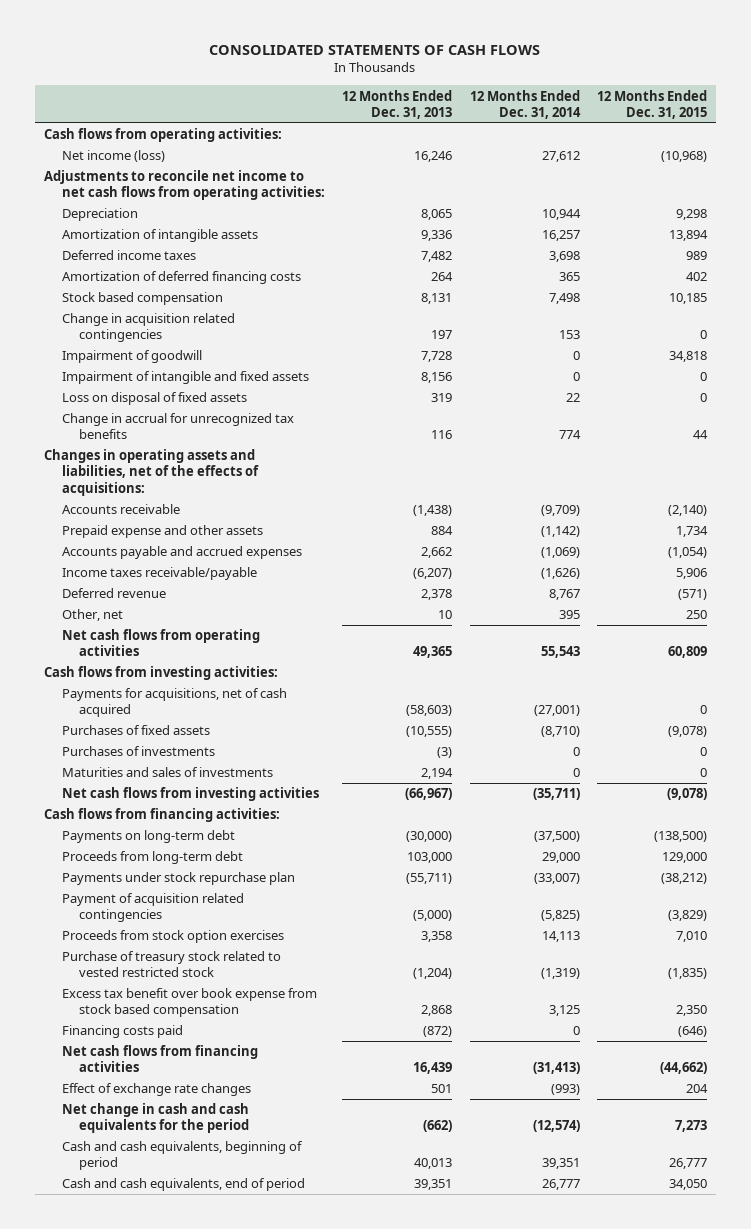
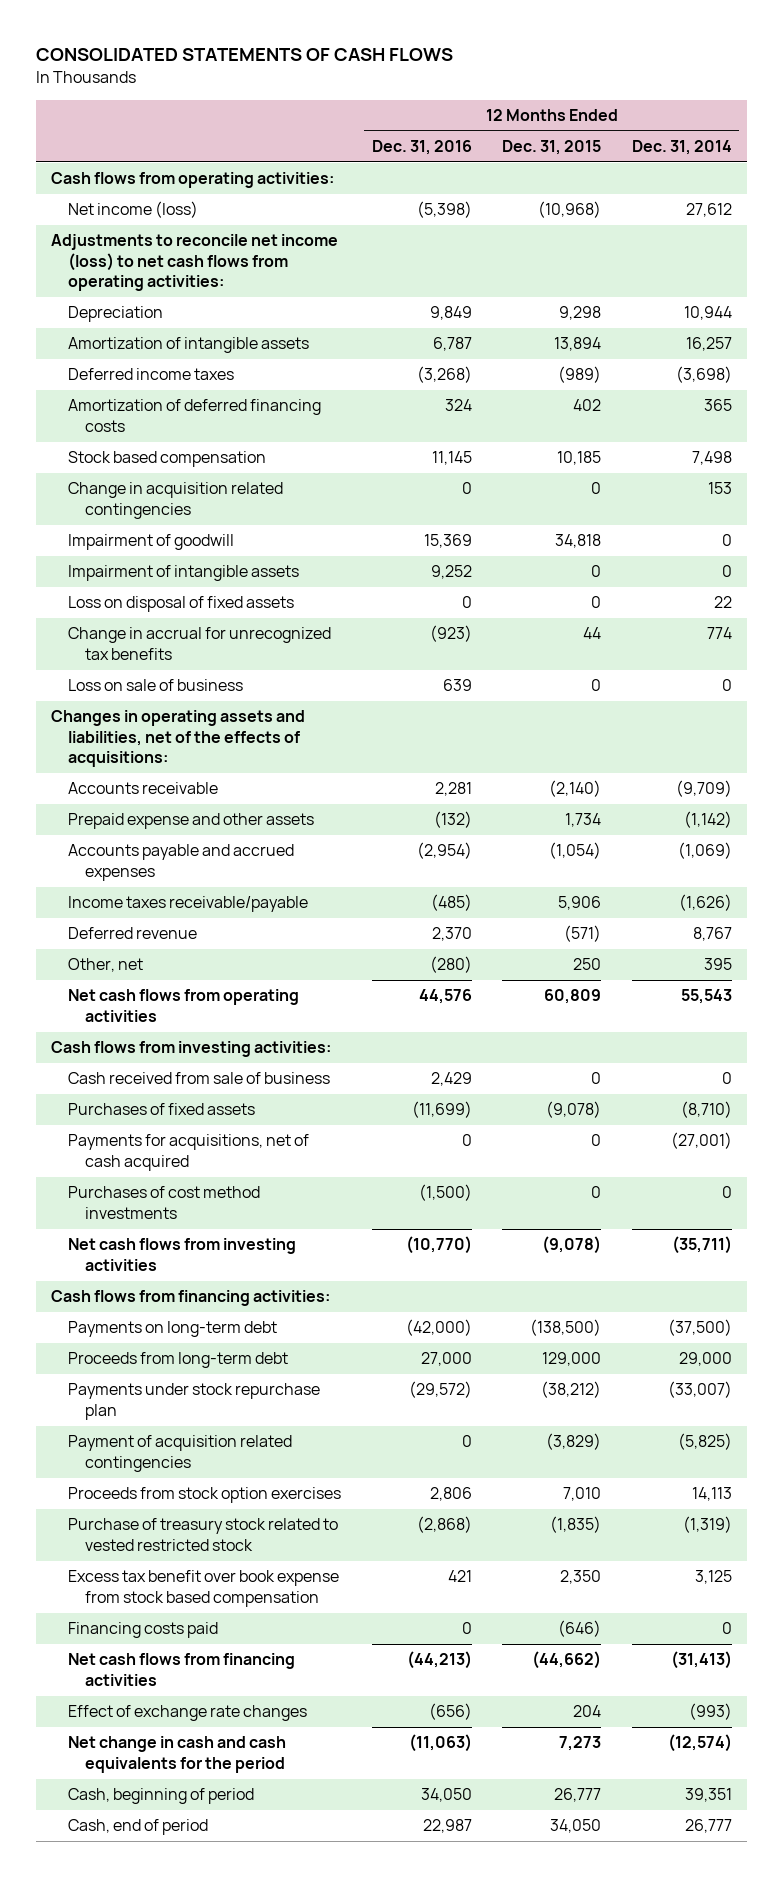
- | 12 Months Ended Dec. 31, 2013 | 12 Months Ended Dec. 31, 2014 | 12 Months Ended Dec. 31, 2015
+ | 12 Months Ended Dec. 31, 2016 | 12 Months Ended Dec. 31, 2015 | 12 Months Ended Dec. 31, 2014
- Adjustments to reconcile net income to net cash flows from operating activities:
+ Adjustments to reconcile net income (loss) to net cash flows from operating activities:
- Deferred income taxes | 7,482 | 3,698 | 989
+ Deferred income taxes | (3,268) | (989) | (3,698)
- Impairment of intangible and fixed assets | 8,156 | 0 | 0
+ Impairment of intangible assets | 9,252 | 0 | 0
+ Loss on sale of business | 639 | 0 | 0
+ Cash received from sale of business | 2,429 | 0 | 0
- Purchases of investments | (3) | 0 | 0
- Maturities and sales of investments | 2,194 | 0 | 0
moved down: Payments for acquisitions, net of cash acquired | 0 | 0 | (27,001)
+ Purchases of cost method investments | (1,500) | 0 | 0
- Cash and cash equivalents, beginning of period | 40,013 | 39,351 | 26,777
- Cash and cash equivalents, end of period | 39,351 | 26,777 | 34,050
+ Cash, beginning of period | 34,050 | 26,777 | 39,351
+ Cash, end of period | 22,987 | 34,050 | 26,777

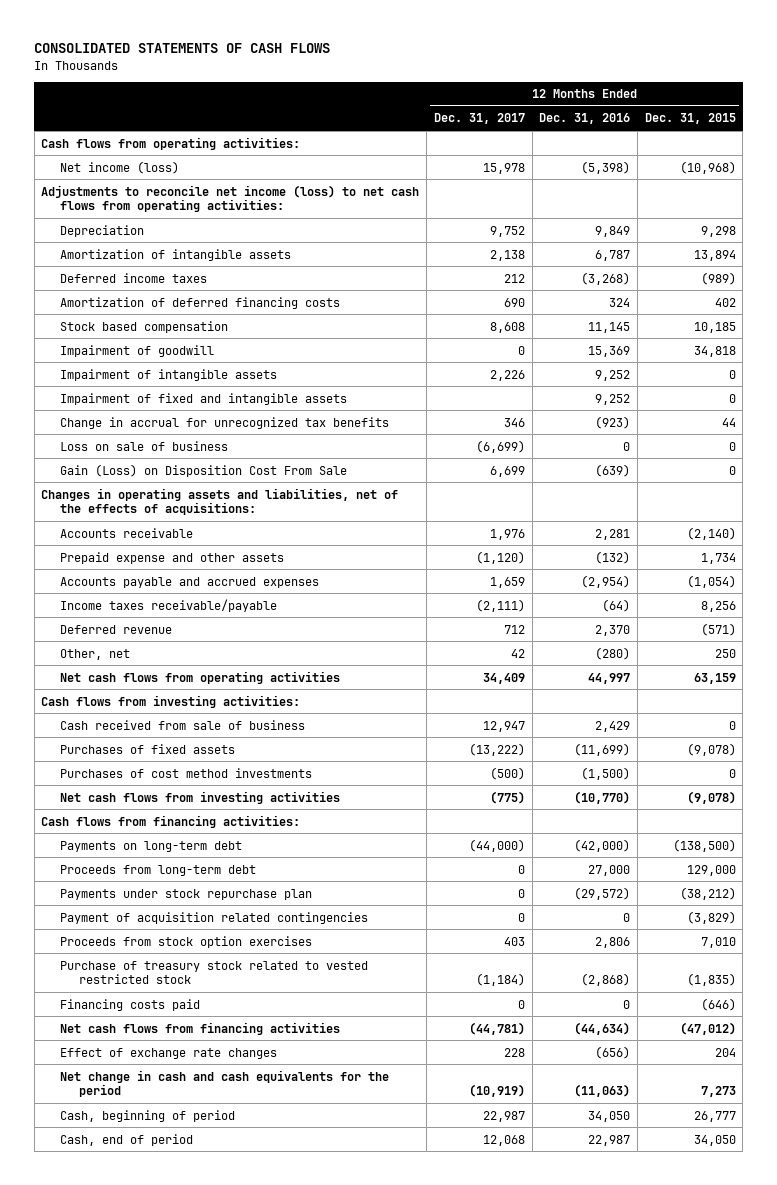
- | 12 Months Ended Dec. 31, 2016 | 12 Months Ended Dec. 31, 2015 | 12 Months Ended Dec. 31, 2014
+ | 12 Months Ended Dec. 31, 2017 | 12 Months Ended Dec. 31, 2016 | 12 Months Ended Dec. 31, 2015
- Change in acquisition related contingencies | 0 | 0 | 153
- Loss on disposal of fixed assets | 0 | 0 | 22
+ Impairment of fixed and intangible assets | | 9,252 | 0
- Loss on sale of business | 639 | 0 | 0
+ Loss on sale of business | (6,699) | 0 | 0
+ Gain (Loss) on Disposition Cost From Sale | 6,699 | (639) | 0
- Income taxes receivable/payable | (485) | 5,906 | (1,626)
+ Income taxes receivable/payable | (2,111) | (64) | 8,256
- Net cash flows from operating activities | 44,576 | 60,809 | 55,543
+ Net cash flows from operating activities | 34,409 | 44,997 | 63,159
- Payments for acquisitions, net of cash acquired | 0 | 0 | (27,001)
- Excess tax benefit over book expense from stock based compensation | 421 | 2,350 | 3,125
- Net cash flows from financing activities | (44,213) | (44,662) | (31,413)
+ Net cash flows from financing activities | (44,781) | (44,634) | (47,012)

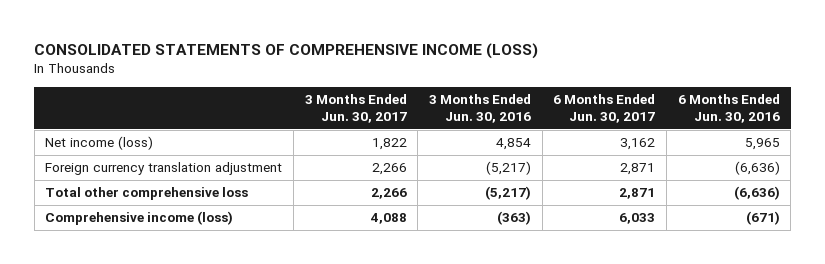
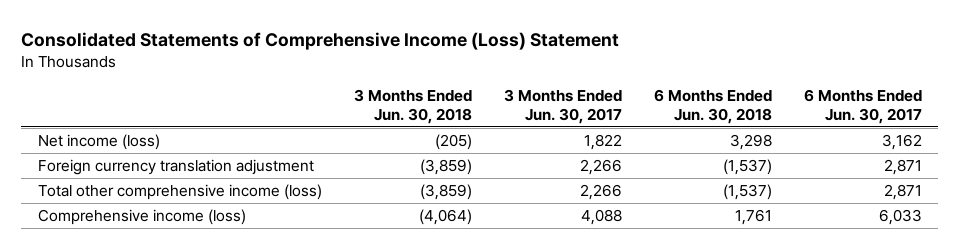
- CONSOLIDATED STATEMENTS OF COMPREHENSIVE INCOME (LOSS)
+ Consolidated Statements of Comprehensive Income (Loss) Statement
- | 3 Months Ended Jun. 30, 2017 | 3 Months Ended Jun. 30, 2016 | 6 Months Ended Jun. 30, 2017 | 6 Months Ended Jun. 30, 2016
+ | 3 Months Ended Jun. 30, 2018 | 3 Months Ended Jun. 30, 2017 | 6 Months Ended Jun. 30, 2018 | 6 Months Ended Jun. 30, 2017
- Total other comprehensive loss | 2,266 | (5,217) | 2,871 | (6,636)
+ Total other comprehensive income (loss) | (3,859) | 2,266 | (1,537) | 2,871

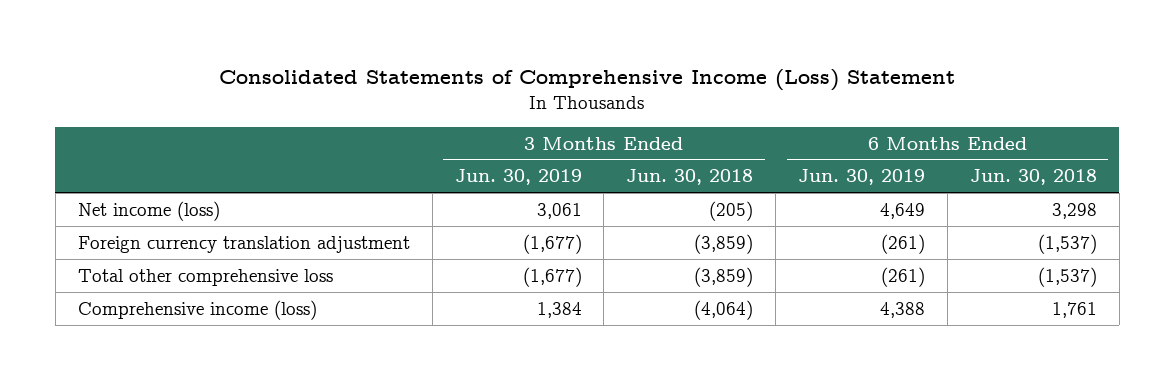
- | 3 Months Ended Jun. 30, 2018 | 3 Months Ended Jun. 30, 2017 | 6 Months Ended Jun. 30, 2018 | 6 Months Ended Jun. 30, 2017
+ | 3 Months Ended Jun. 30, 2019 | 3 Months Ended Jun. 30, 2018 | 6 Months Ended Jun. 30, 2019 | 6 Months Ended Jun. 30, 2018
- Total other comprehensive income (loss) | (3,859) | 2,266 | (1,537) | 2,871
+ Total other comprehensive loss | (1,677) | (3,859) | (261) | (1,537)

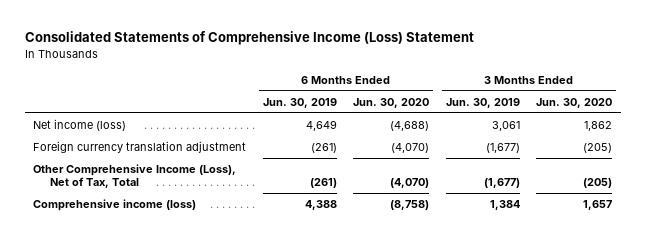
- | 3 Months Ended Jun. 30, 2019 | 3 Months Ended Jun. 30, 2018 | 6 Months Ended Jun. 30, 2019 | 6 Months Ended Jun. 30, 2018
+ | 6 Months Ended Jun. 30, 2019 | 6 Months Ended Jun. 30, 2020 | 3 Months Ended Jun. 30, 2019 | 3 Months Ended Jun. 30, 2020
- Total other comprehensive loss | (1,677) | (3,859) | (261) | (1,537)
+ Other Comprehensive Income (Loss), Net of Tax, Total | (261) | (4,070) | (1,677) | (205)

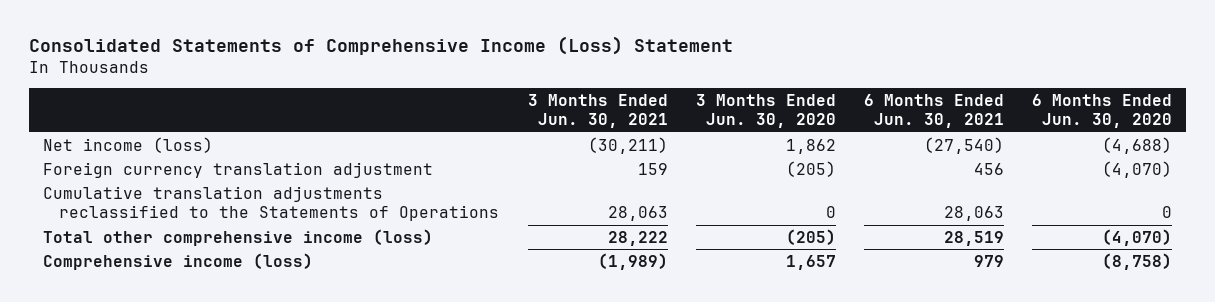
- | 6 Months Ended Jun. 30, 2019 | 6 Months Ended Jun. 30, 2020 | 3 Months Ended Jun. 30, 2019 | 3 Months Ended Jun. 30, 2020
+ | 3 Months Ended Jun. 30, 2021 | 3 Months Ended Jun. 30, 2020 | 6 Months Ended Jun. 30, 2021 | 6 Months Ended Jun. 30, 2020
- Other Comprehensive Income (Loss), Net of Tax, Total | (261) | (4,070) | (1,677) | (205)
+ Cumulative translation adjustments reclassified to the Statements of Operations | 28,063 | 0 | 28,063 | 0
+ Total other comprehensive income (loss) | 28,222 | (205) | 28,519 | (4,070)

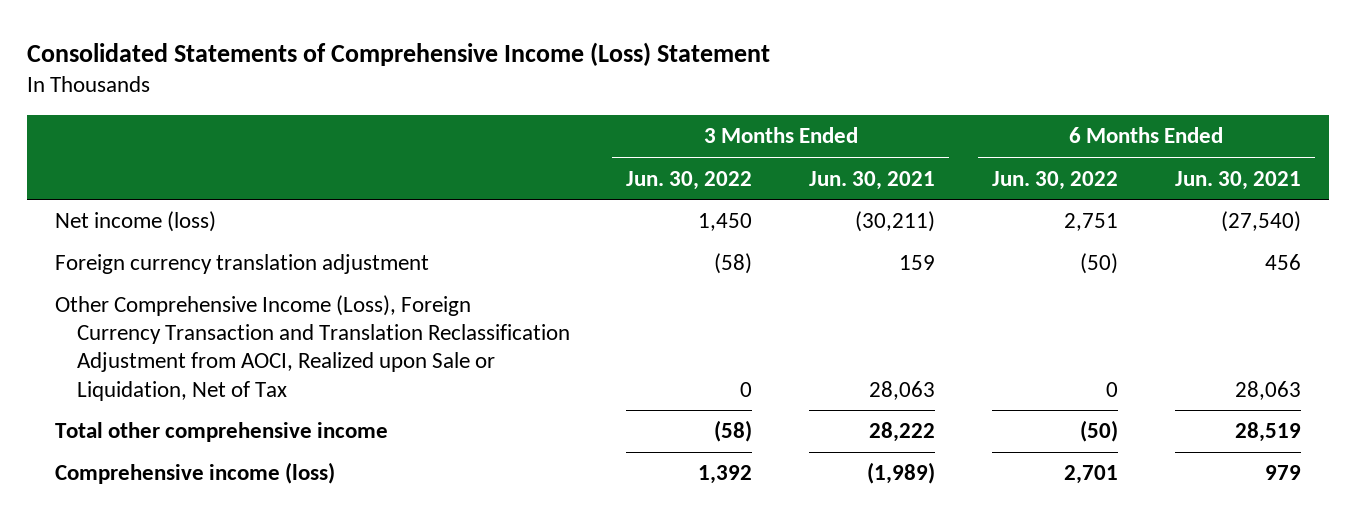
- | 3 Months Ended Jun. 30, 2021 | 3 Months Ended Jun. 30, 2020 | 6 Months Ended Jun. 30, 2021 | 6 Months Ended Jun. 30, 2020
+ | 3 Months Ended Jun. 30, 2022 | 3 Months Ended Jun. 30, 2021 | 6 Months Ended Jun. 30, 2022 | 6 Months Ended Jun. 30, 2021
- Cumulative translation adjustments reclassified to the Statements of Operations | 28,063 | 0 | 28,063 | 0
- Total other comprehensive income (loss) | 28,222 | (205) | 28,519 | (4,070)
+ Other Comprehensive Income (Loss), Foreign Currency Transaction and Translation Reclassification Adjustment from AOCI, Realized upon Sale or Liquidation, Net of Tax | 0 | 28,063 | 0 | 28,063
+ Total other comprehensive income | (58) | 28,222 | (50) | 28,519

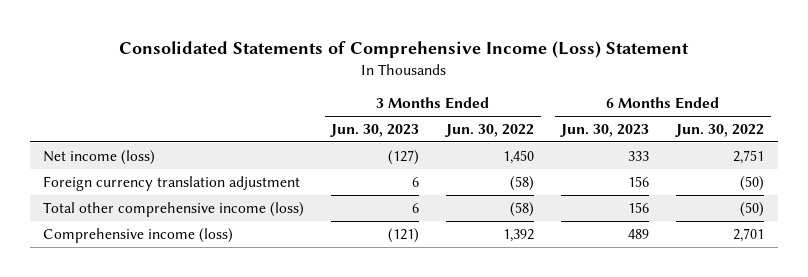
- | 3 Months Ended Jun. 30, 2022 | 3 Months Ended Jun. 30, 2021 | 6 Months Ended Jun. 30, 2022 | 6 Months Ended Jun. 30, 2021
+ | 3 Months Ended Jun. 30, 2023 | 3 Months Ended Jun. 30, 2022 | 6 Months Ended Jun. 30, 2023 | 6 Months Ended Jun. 30, 2022
- Other Comprehensive Income (Loss), Foreign Currency Transaction and Translation Reclassification Adjustment from AOCI, Realized upon Sale or Liquidation, Net of Tax | 0 | 28,063 | 0 | 28,063
- Total other comprehensive income | (58) | 28,222 | (50) | 28,519
+ Total other comprehensive income (loss) | 6 | (58) | 156 | (50)

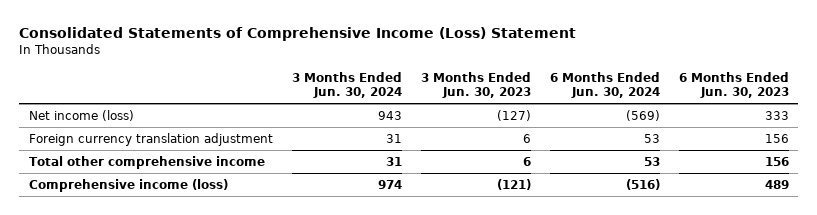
- | 3 Months Ended Jun. 30, 2023 | 3 Months Ended Jun. 30, 2022 | 6 Months Ended Jun. 30, 2023 | 6 Months Ended Jun. 30, 2022
+ | 3 Months Ended Jun. 30, 2024 | 3 Months Ended Jun. 30, 2023 | 6 Months Ended Jun. 30, 2024 | 6 Months Ended Jun. 30, 2023
- Total other comprehensive income (loss) | 6 | (58) | 156 | (50)
+ Total other comprehensive income | 31 | 6 | 53 | 156

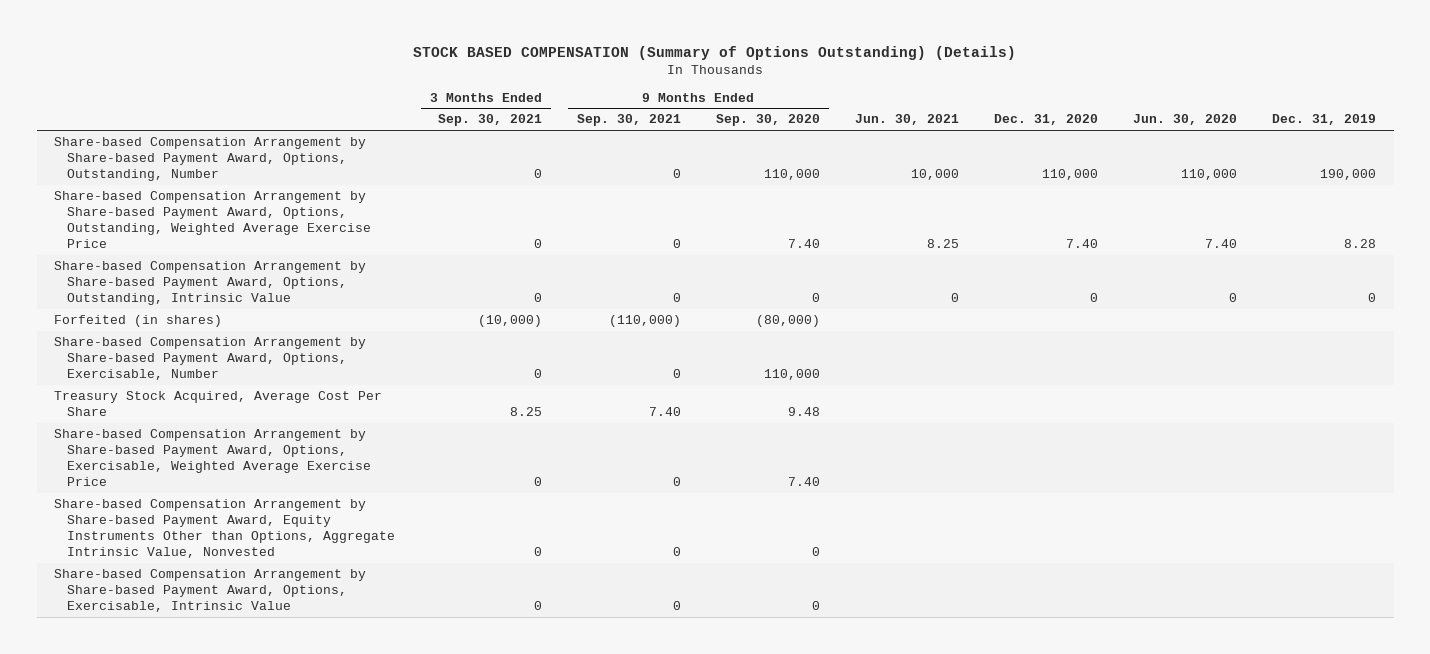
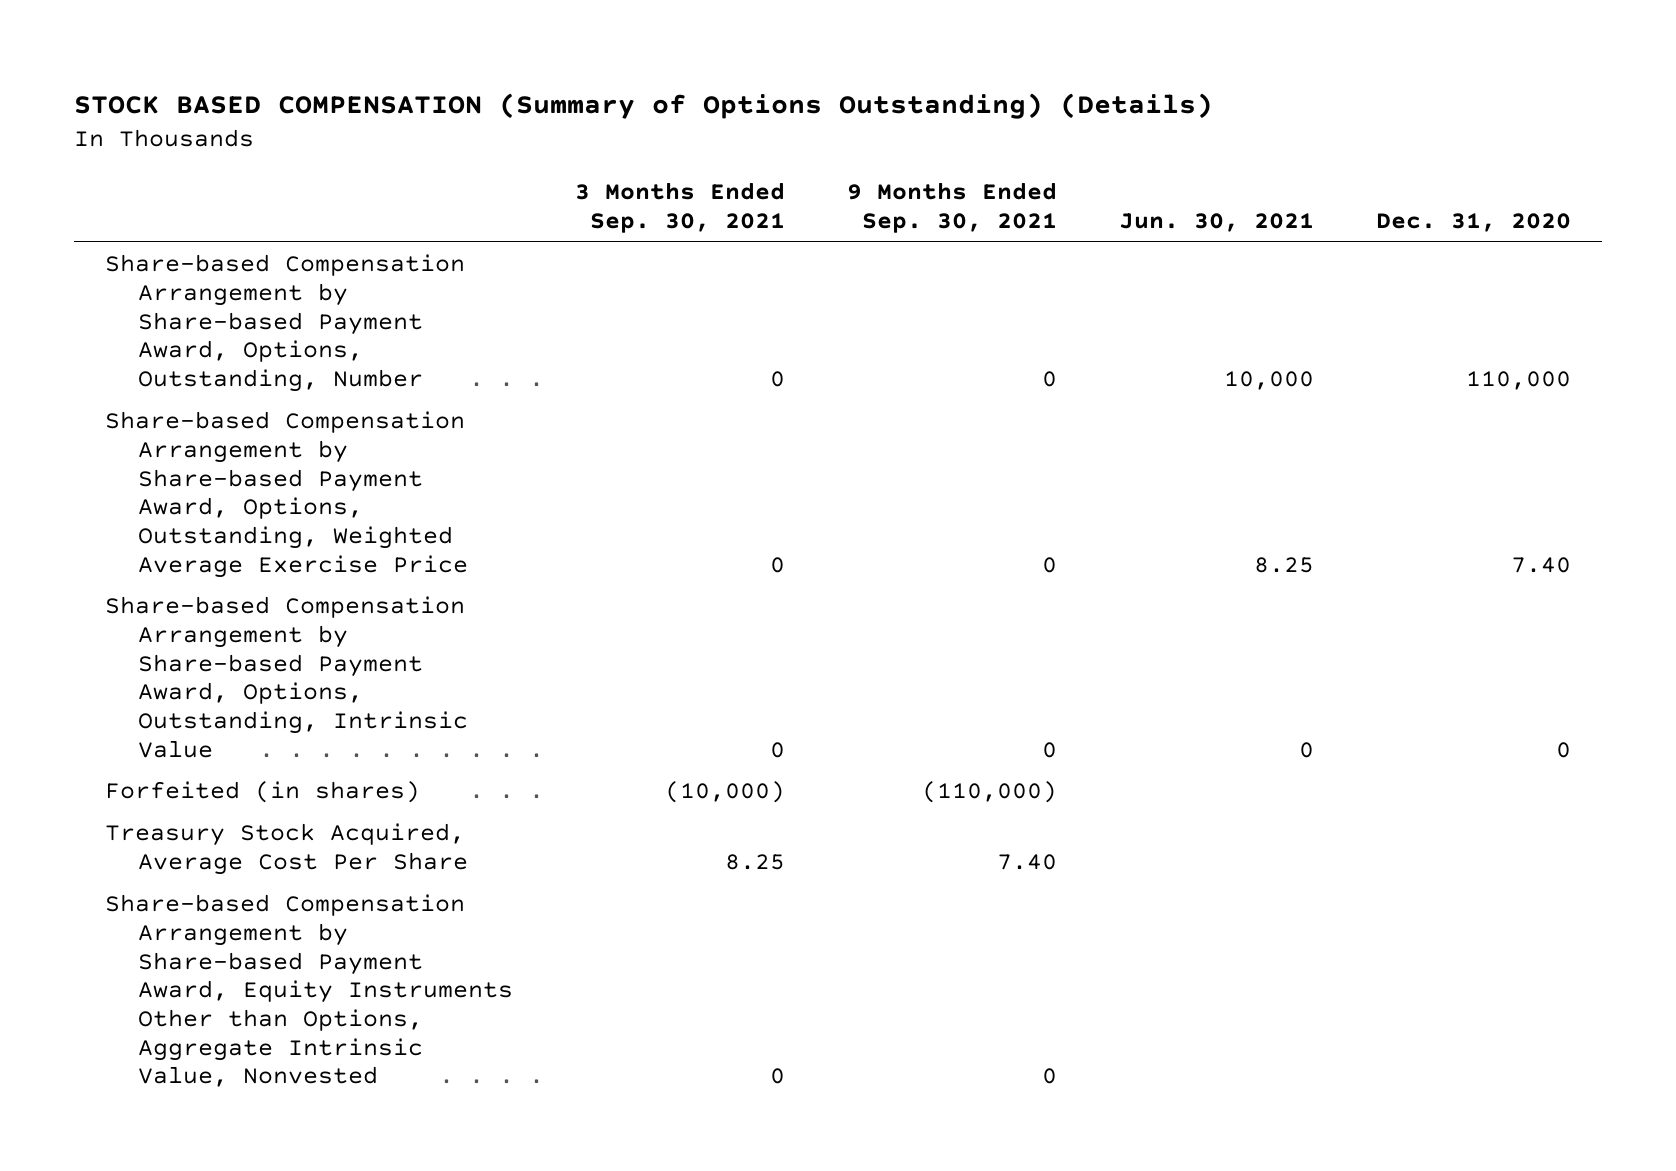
- | 3 Months Ended Sep. 30, 2021 | 9 Months Ended Sep. 30, 2021 | 9 Months Ended Sep. 30, 2020 | Jun. 30, 2021 | Dec. 31, 2020 | Jun. 30, 2020 | Dec. 31, 2019
+ | 3 Months Ended Sep. 30, 2021 | 9 Months Ended Sep. 30, 2021 | Jun. 30, 2021 | Dec. 31, 2020
- Share-based Compensation Arrangement by Share-based Payment Award, Options, Exercisable, Number | 0 | 0 | 110,000 | | | |
- Share-based Compensation Arrangement by Share-based Payment Award, Options, Exercisable, Weighted Average Exercise Price | 0 | 0 | 7.40 | | | |
- Share-based Compensation Arrangement by Share-based Payment Award, Options, Exercisable, Intrinsic Value | 0 | 0 | 0 | | | |

